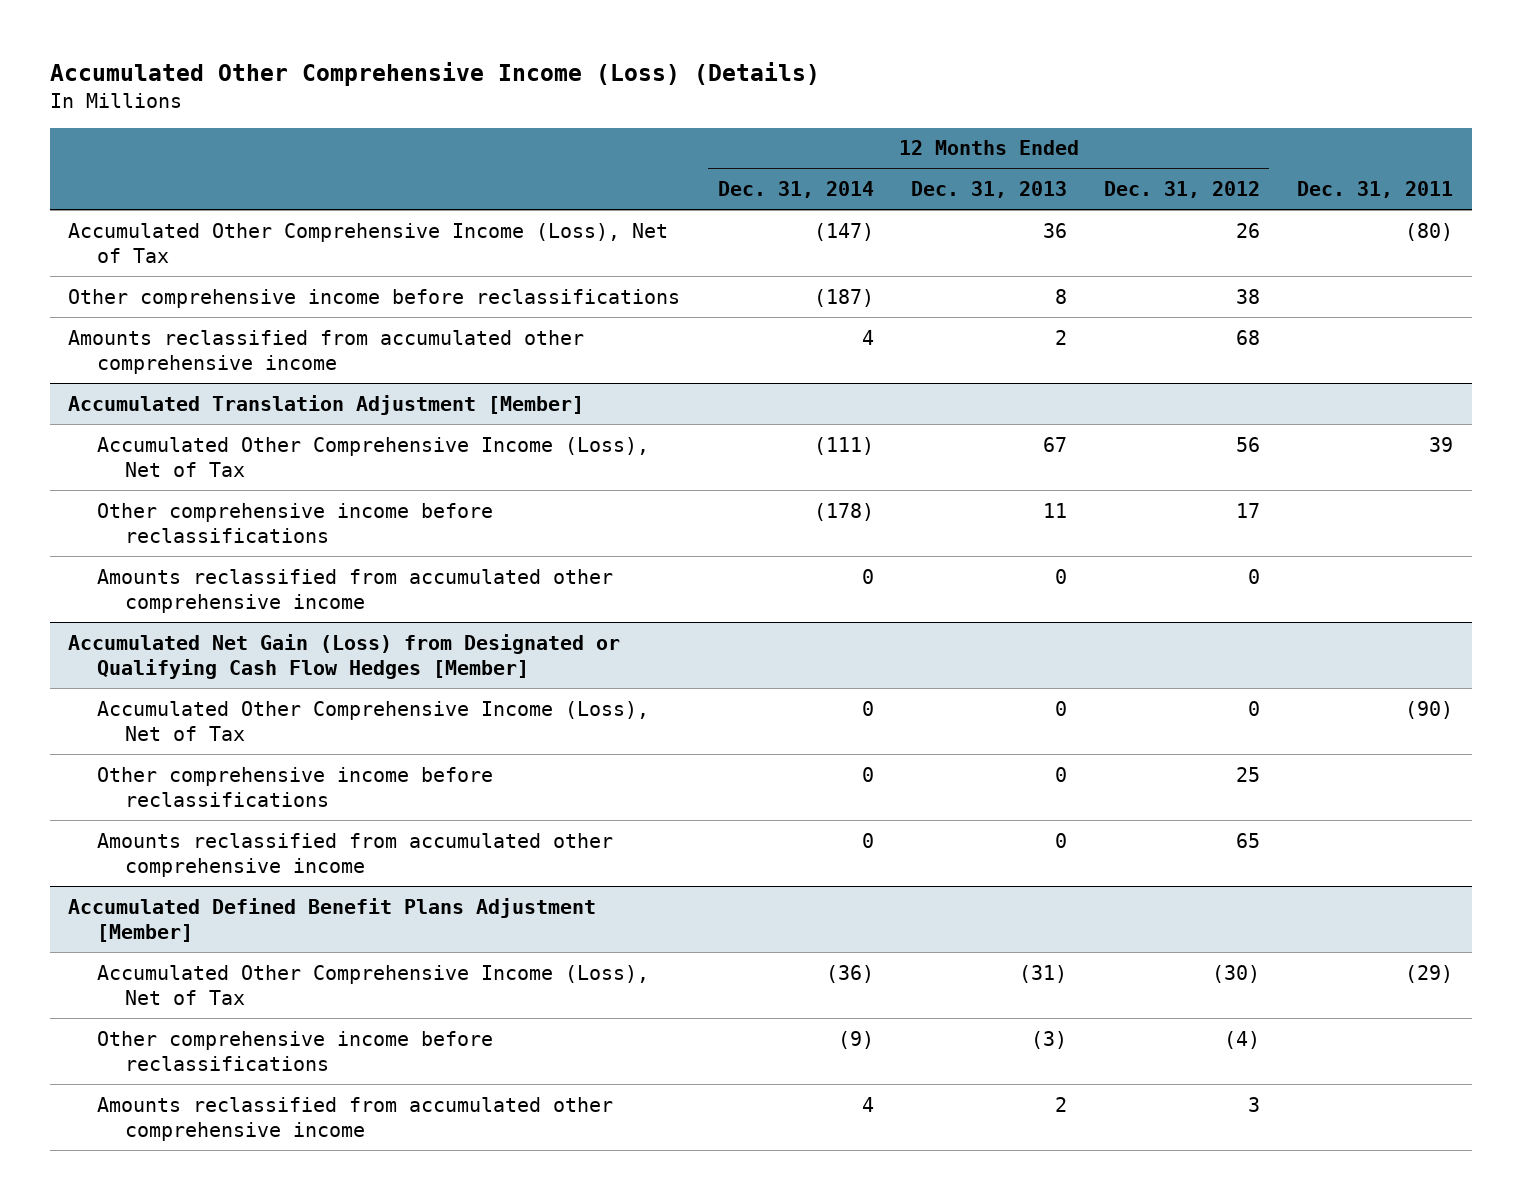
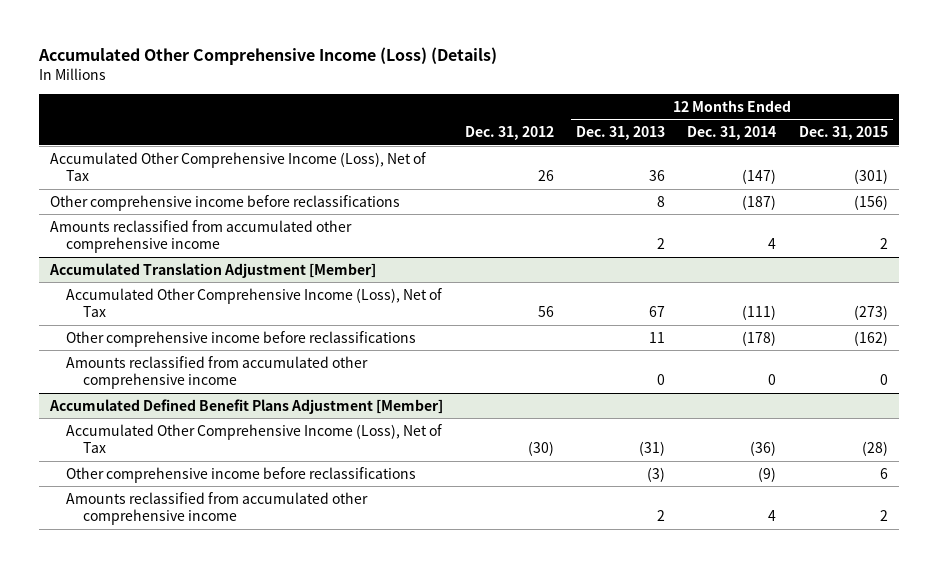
- | 12 Months Ended Dec. 31, 2014 | 12 Months Ended Dec. 31, 2013 | 12 Months Ended Dec. 31, 2012 | Dec. 31, 2011
+ | Dec. 31, 2012 | 12 Months Ended Dec. 31, 2013 | 12 Months Ended Dec. 31, 2014 | 12 Months Ended Dec. 31, 2015
- Accumulated Net Gain (Loss) from Designated or Qualifying Cash Flow Hedges [Member]
- Accumulated Other Comprehensive Income (Loss), Net of Tax | 0 | 0 | 0 | (90)
- Other comprehensive income before reclassifications | 0 | 0 | 25 |
- Amounts reclassified from accumulated other comprehensive income | 0 | 0 | 65 |

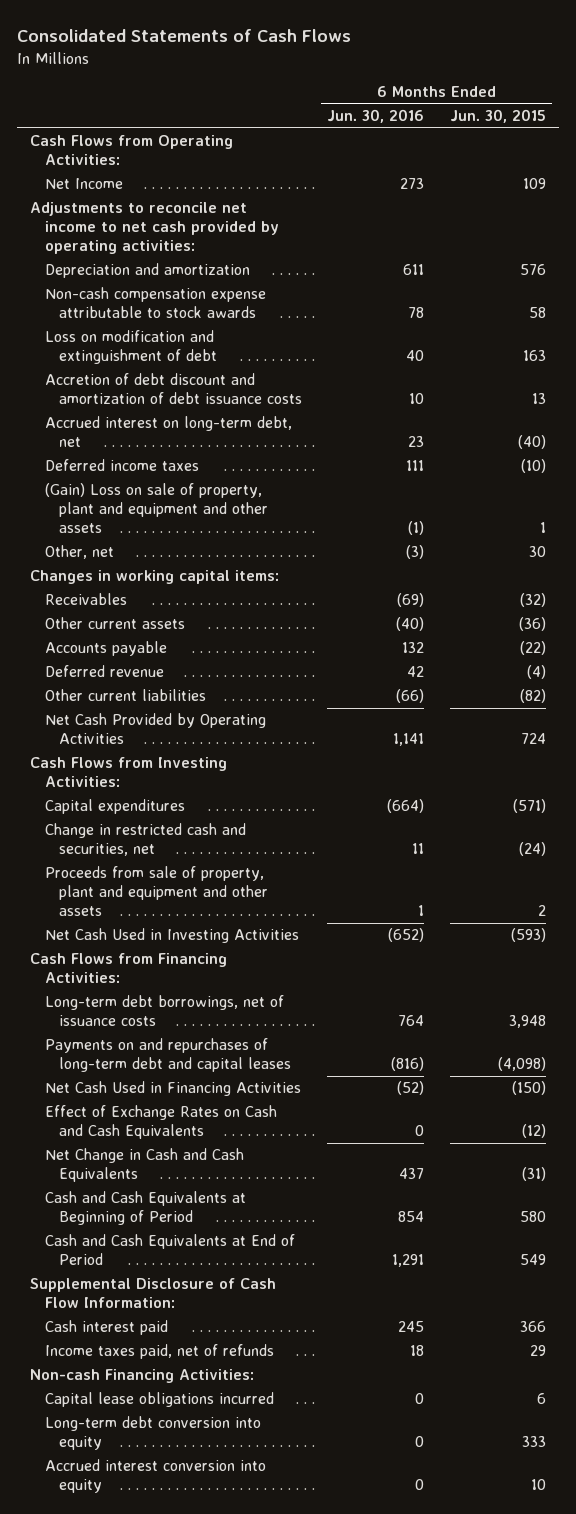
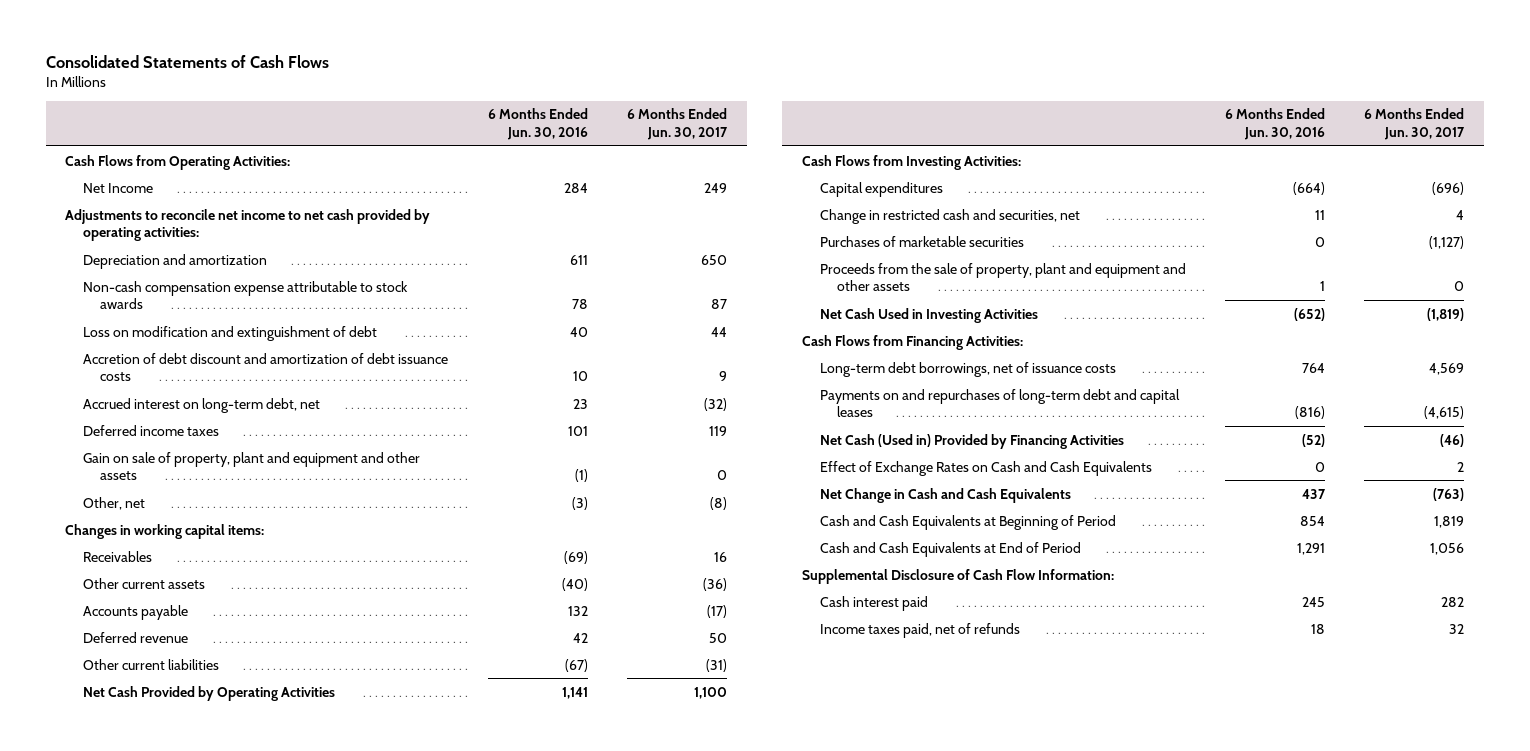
- | 6 Months Ended Jun. 30, 2016 | 6 Months Ended Jun. 30, 2015
+ | 6 Months Ended Jun. 30, 2016 | 6 Months Ended Jun. 30, 2017
- Net Income | 273 | 109
+ Net Income | 284 | 249
- Deferred income taxes | 111 | (10)
- (Gain) Loss on sale of property, plant and equipment and other assets | (1) | 1
+ Deferred income taxes | 101 | 119
+ Gain on sale of property, plant and equipment and other assets | (1) | 0
- Other current liabilities | (66) | (82)
+ Other current liabilities | (67) | (31)
- Proceeds from sale of property, plant and equipment and other assets | 1 | 2
+ Purchases of marketable securities | 0 | (1,127)
+ Proceeds from the sale of property, plant and equipment and other assets | 1 | 0
- Net Cash Used in Financing Activities | (52) | (150)
+ Net Cash (Used in) Provided by Financing Activities | (52) | (46)
- Non-cash Financing Activities:
- Capital lease obligations incurred | 0 | 6
- Long-term debt conversion into equity | 0 | 333
- Accrued interest conversion into equity | 0 | 10

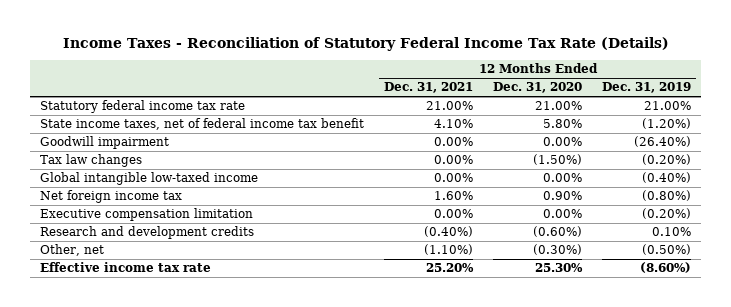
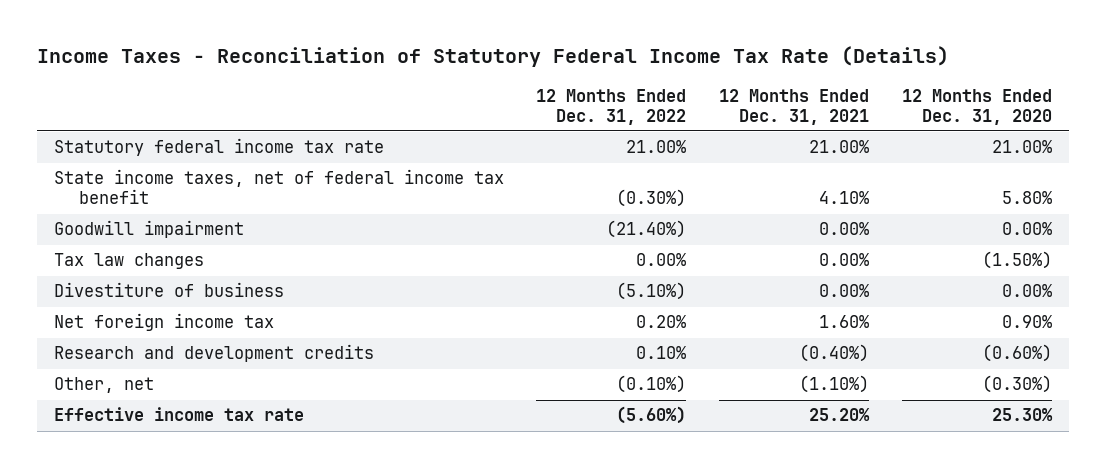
- | 12 Months Ended Dec. 31, 2021 | 12 Months Ended Dec. 31, 2020 | 12 Months Ended Dec. 31, 2019
+ | 12 Months Ended Dec. 31, 2022 | 12 Months Ended Dec. 31, 2021 | 12 Months Ended Dec. 31, 2020
- Global intangible low-taxed income | 0.00% | 0.00% | (0.40%)
+ Divestiture of business | (5.10%) | 0.00% | 0.00%
- Executive compensation limitation | 0.00% | 0.00% | (0.20%)

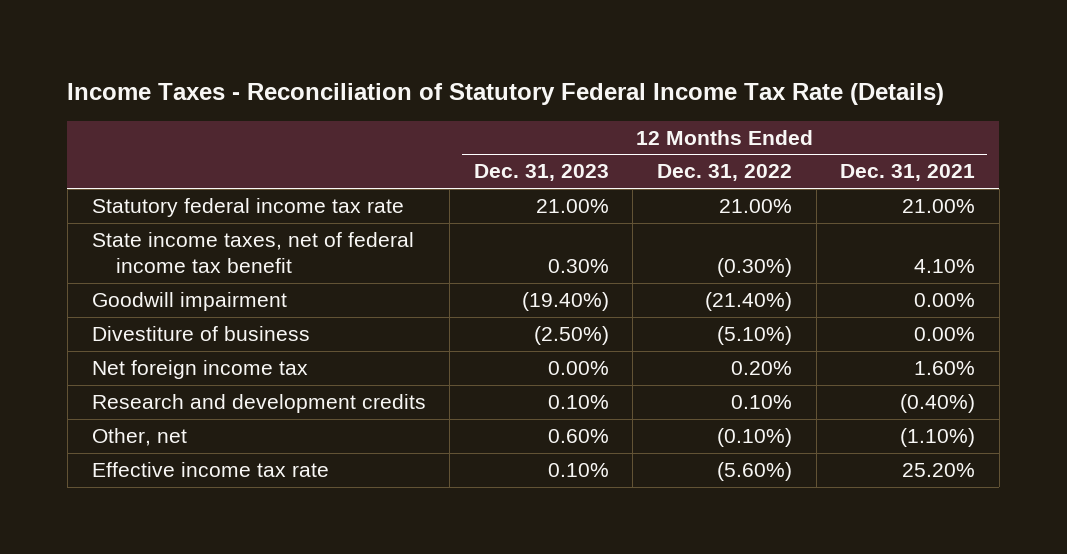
- | 12 Months Ended Dec. 31, 2022 | 12 Months Ended Dec. 31, 2021 | 12 Months Ended Dec. 31, 2020
+ | 12 Months Ended Dec. 31, 2023 | 12 Months Ended Dec. 31, 2022 | 12 Months Ended Dec. 31, 2021
- Tax law changes | 0.00% | 0.00% | (1.50%)

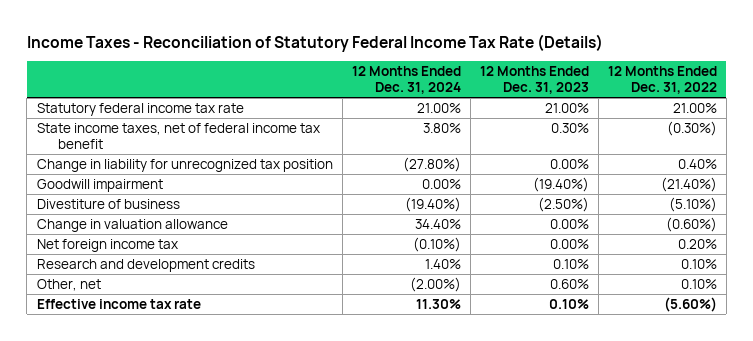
- | 12 Months Ended Dec. 31, 2023 | 12 Months Ended Dec. 31, 2022 | 12 Months Ended Dec. 31, 2021
+ | 12 Months Ended Dec. 31, 2024 | 12 Months Ended Dec. 31, 2023 | 12 Months Ended Dec. 31, 2022
+ Change in liability for unrecognized tax position | (27.80%) | 0.00% | 0.40%
+ Change in valuation allowance | 34.40% | 0.00% | (0.60%)
- Other, net | 0.60% | (0.10%) | (1.10%)
+ Other, net | (2.00%) | 0.60% | 0.10%

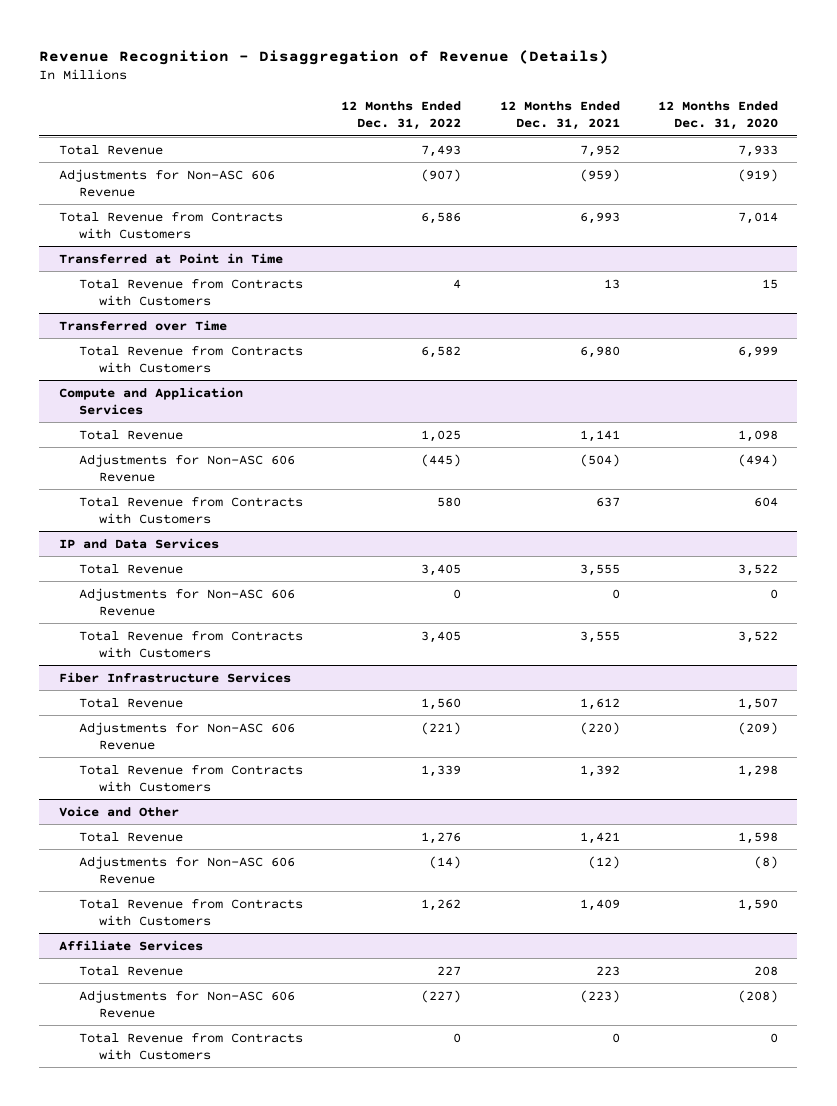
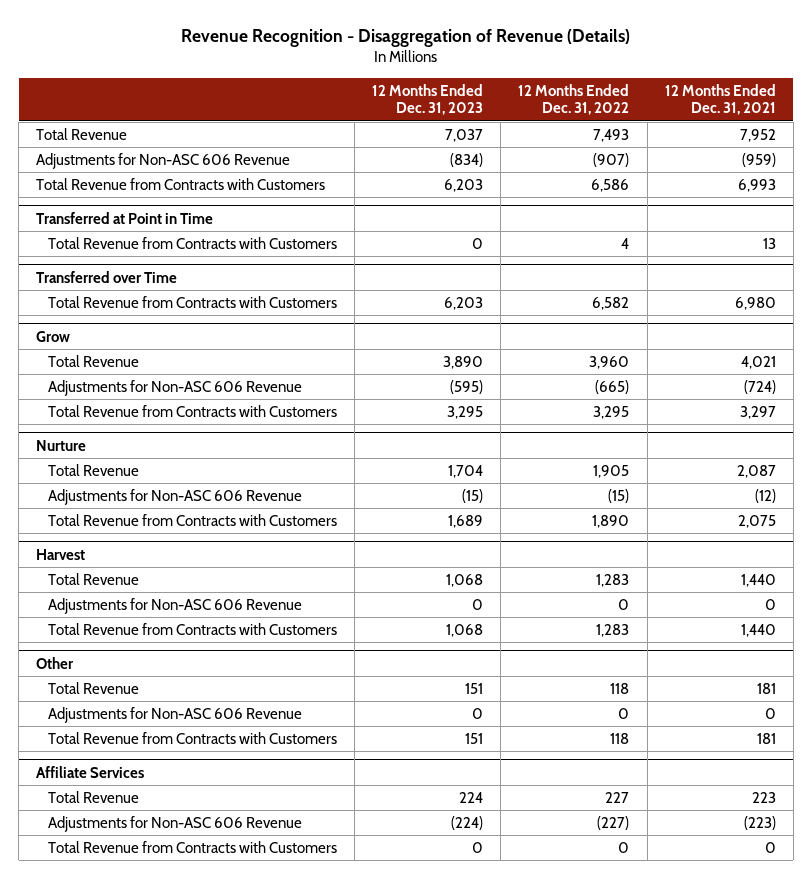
- | 12 Months Ended Dec. 31, 2022 | 12 Months Ended Dec. 31, 2021 | 12 Months Ended Dec. 31, 2020
+ | 12 Months Ended Dec. 31, 2023 | 12 Months Ended Dec. 31, 2022 | 12 Months Ended Dec. 31, 2021
- Compute and Application Services
- Total Revenue | 1,025 | 1,141 | 1,098
- Adjustments for Non-ASC 606 Revenue | (445) | (504) | (494)
- Total Revenue from Contracts with Customers | 580 | 637 | 604
- IP and Data Services
- Total Revenue | 3,405 | 3,555 | 3,522
+ Grow
+ Total Revenue | 3,890 | 3,960 | 4,021
+ Adjustments for Non-ASC 606 Revenue | (595) | (665) | (724)
+ Total Revenue from Contracts with Customers | 3,295 | 3,295 | 3,297
+ Nurture
+ Total Revenue | 1,704 | 1,905 | 2,087
+ Adjustments for Non-ASC 606 Revenue | (15) | (15) | (12)
+ Total Revenue from Contracts with Customers | 1,689 | 1,890 | 2,075
+ Harvest
+ Total Revenue | 1,068 | 1,283 | 1,440
- Total Revenue from Contracts with Customers | 3,405 | 3,555 | 3,522
- Fiber Infrastructure Services
- Total Revenue | 1,560 | 1,612 | 1,507
- Adjustments for Non-ASC 606 Revenue | (221) | (220) | (209)
- Total Revenue from Contracts with Customers | 1,339 | 1,392 | 1,298
- Voice and Other
- Total Revenue | 1,276 | 1,421 | 1,598
- Adjustments for Non-ASC 606 Revenue | (14) | (12) | (8)
- Total Revenue from Contracts with Customers | 1,262 | 1,409 | 1,590
+ Total Revenue from Contracts with Customers | 1,068 | 1,283 | 1,440
+ Other
+ Total Revenue | 151 | 118 | 181
+ Adjustments for Non-ASC 606 Revenue | 0 | 0 | 0
+ Total Revenue from Contracts with Customers | 151 | 118 | 181

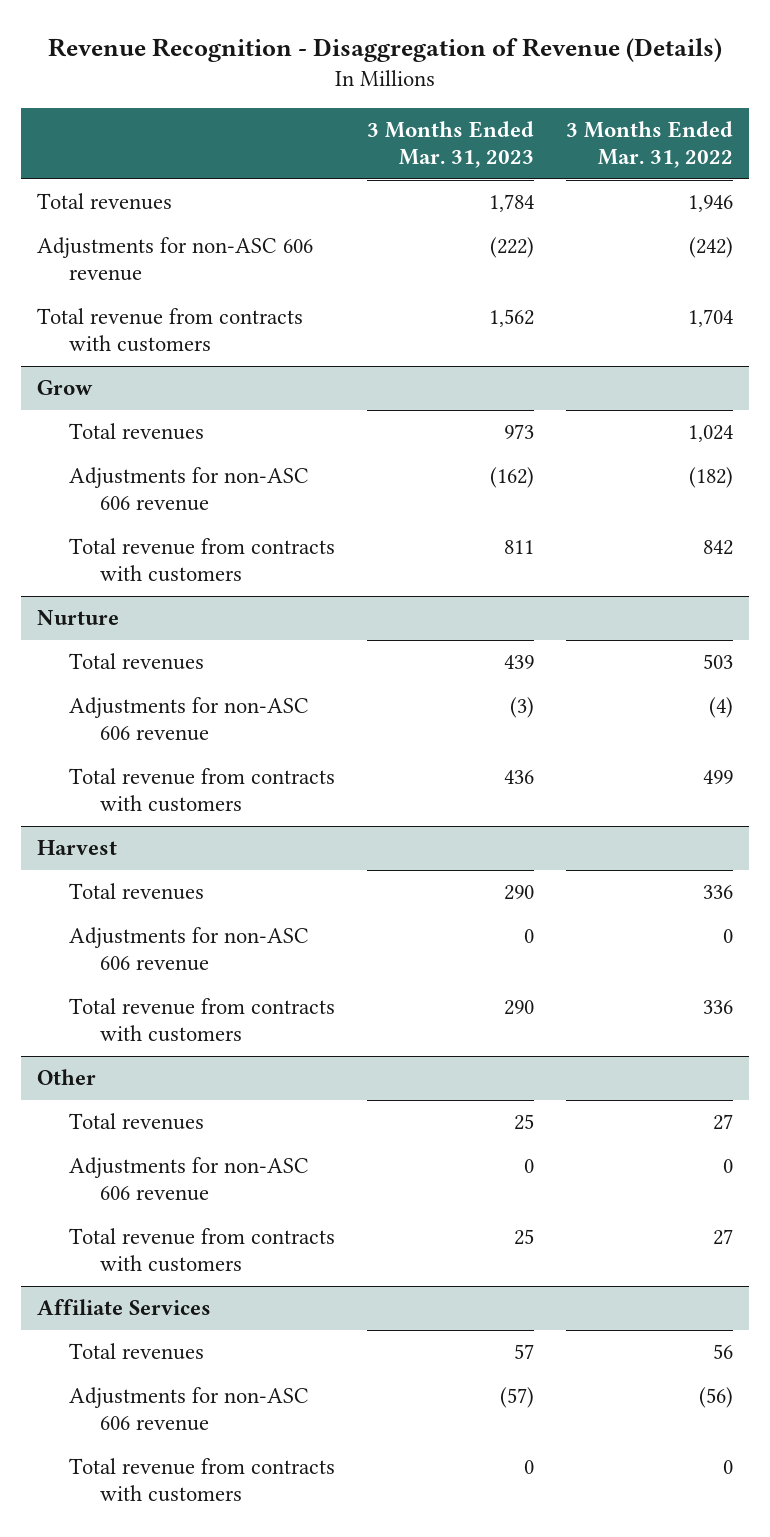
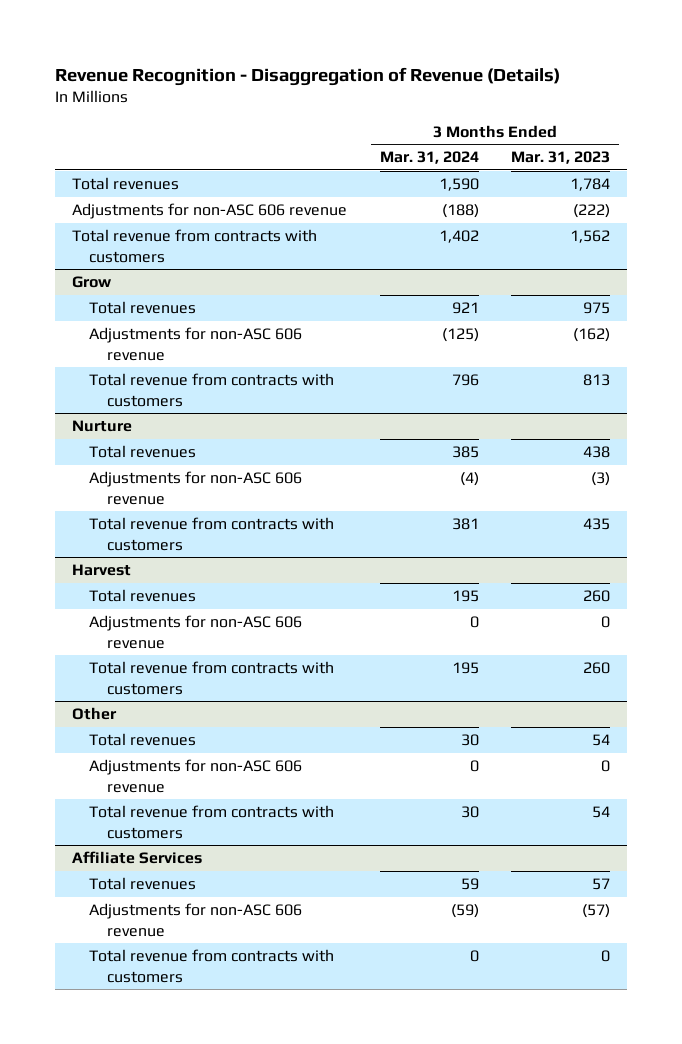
- | 3 Months Ended Mar. 31, 2023 | 3 Months Ended Mar. 31, 2022
+ | 3 Months Ended Mar. 31, 2024 | 3 Months Ended Mar. 31, 2023
@ Grow
- Total revenues | 973 | 1,024
+ Total revenues | 921 | 975
- Total revenue from contracts with customers | 811 | 842
+ Total revenue from contracts with customers | 796 | 813
@ Nurture
- Total revenues | 439 | 503
+ Total revenues | 385 | 438
- Total revenue from contracts with customers | 436 | 499
+ Total revenue from contracts with customers | 381 | 435
@ Harvest
- Total revenues | 290 | 336
+ Total revenues | 195 | 260
- Total revenue from contracts with customers | 290 | 336
+ Total revenue from contracts with customers | 195 | 260
@ Other
- Total revenues | 25 | 27
+ Total revenues | 30 | 54
- Total revenue from contracts with customers | 25 | 27
+ Total revenue from contracts with customers | 30 | 54

